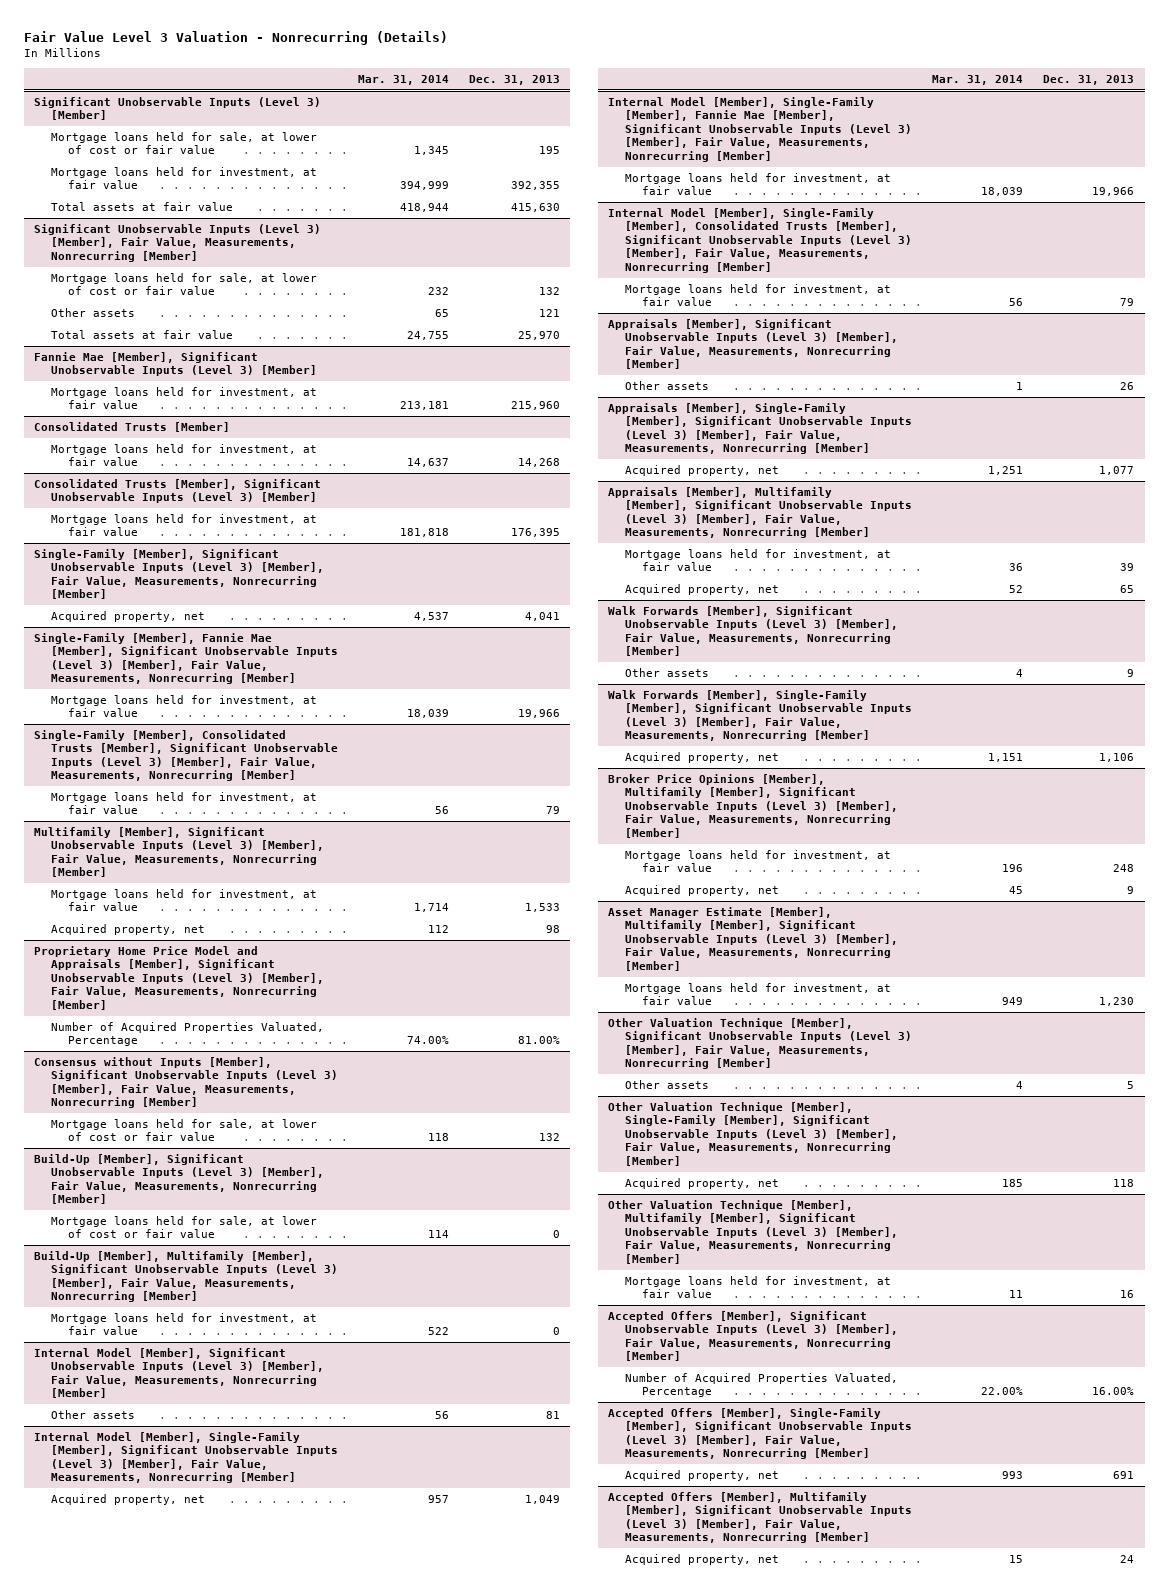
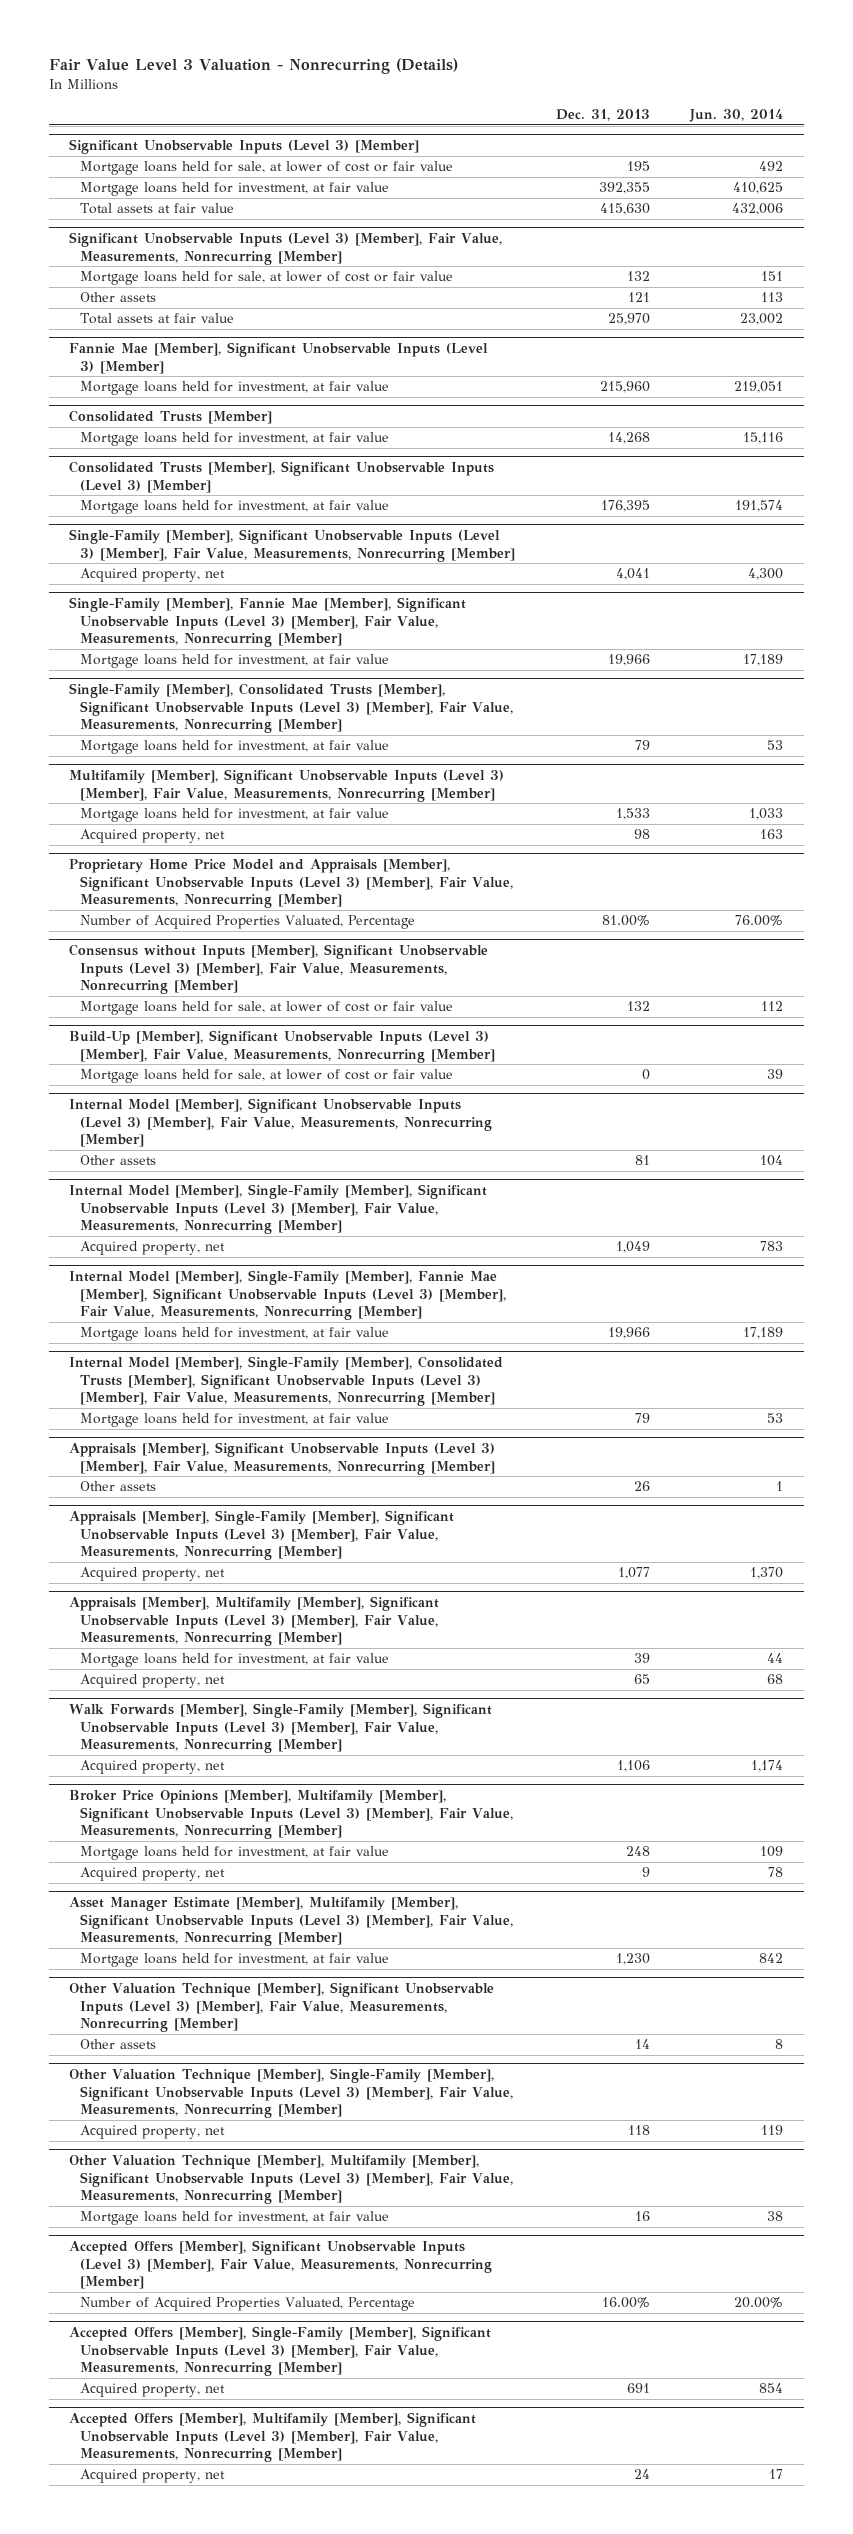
- | Mar. 31, 2014 | Dec. 31, 2013
+ | Dec. 31, 2013 | Jun. 30, 2014
- Build-Up [Member], Multifamily [Member], Significant Unobservable Inputs (Level 3) [Member], Fair Value, Measurements, Nonrecurring [Member]
- Mortgage loans held for investment, at fair value | 522 | 0
- Walk Forwards [Member], Significant Unobservable Inputs (Level 3) [Member], Fair Value, Measurements, Nonrecurring [Member]
- Other assets | 4 | 9
@ Other Valuation Technique [Member], Significant Unobservable Inputs (Level 3) [Member], Fair Value, Measurements, Nonrecurring [Member]
- Other assets | 4 | 5
+ Other assets | 14 | 8

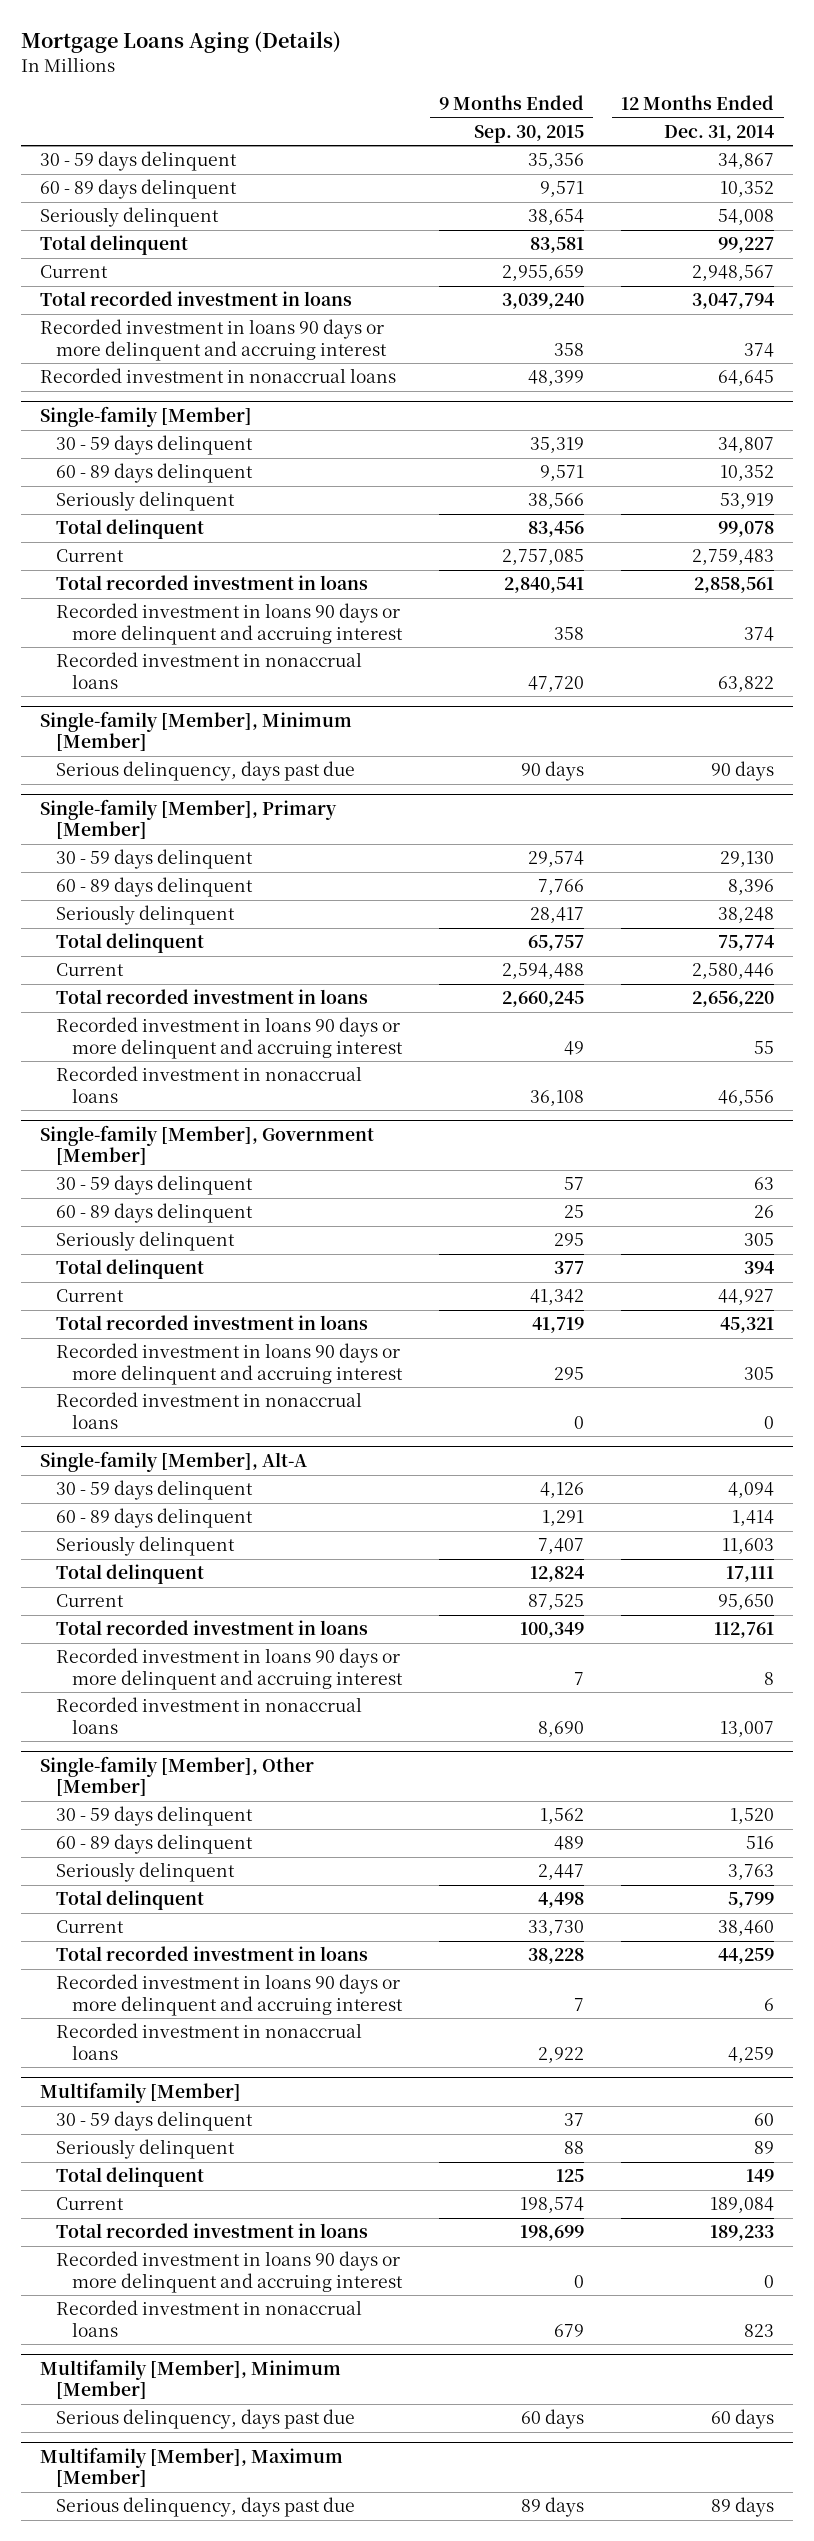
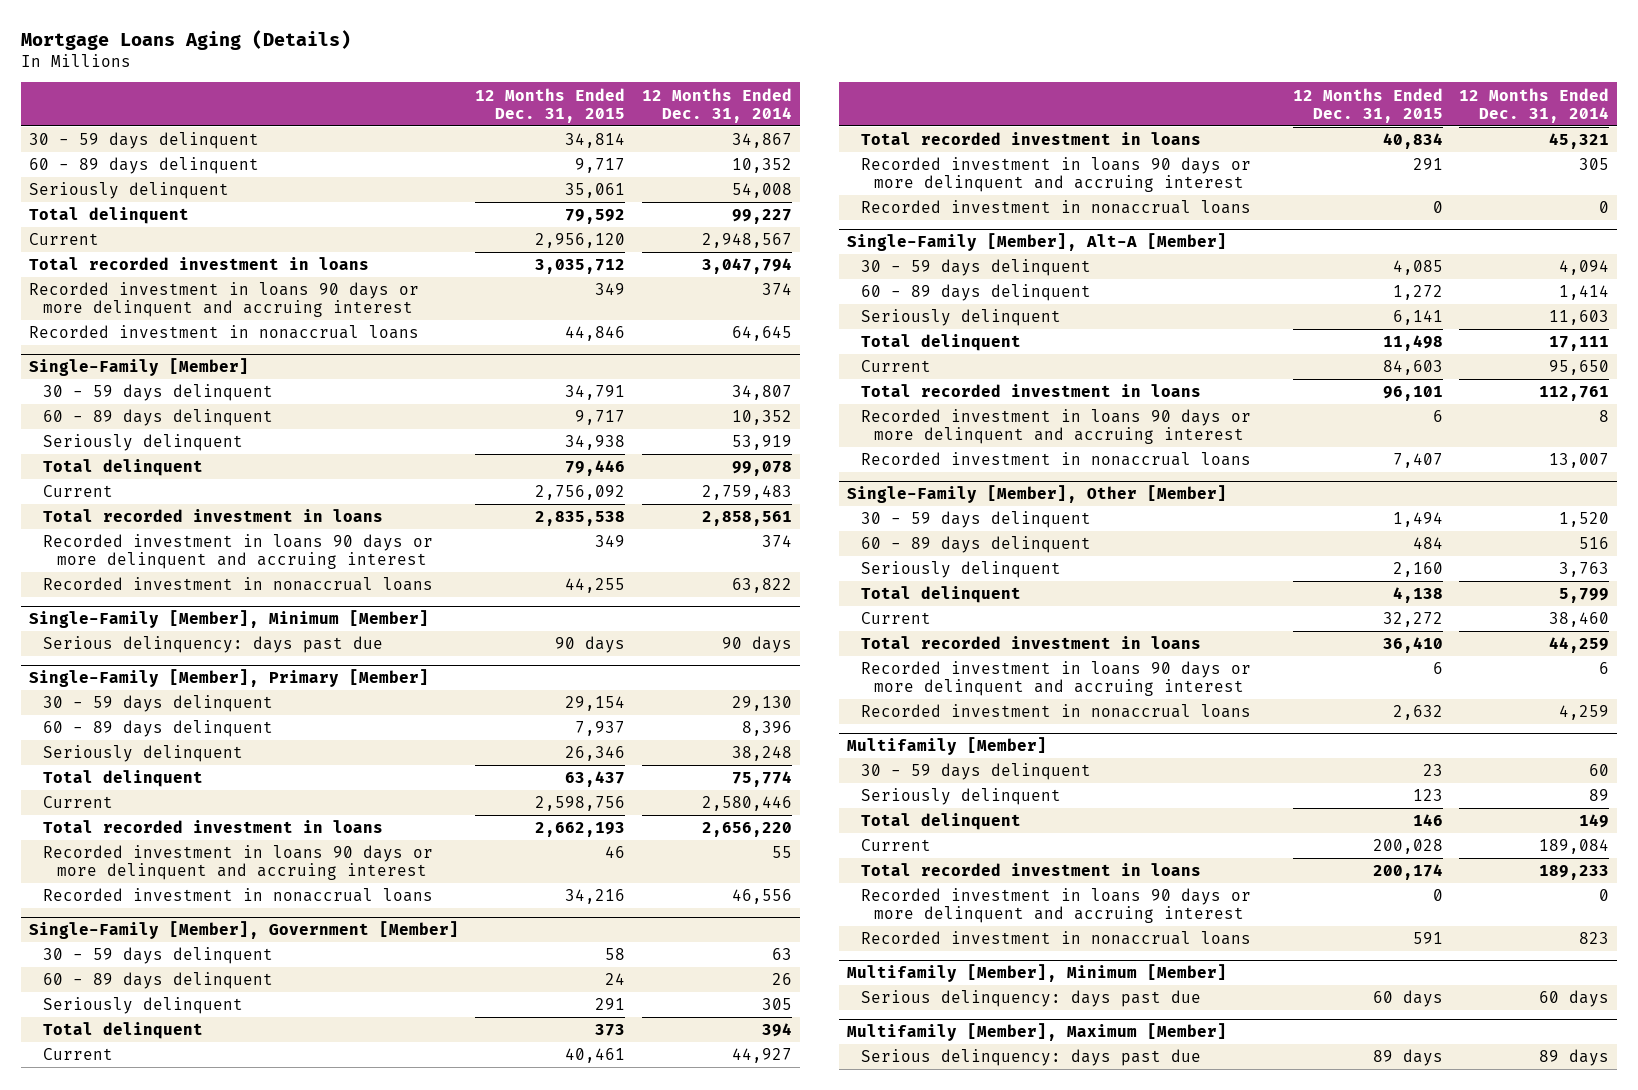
- | 9 Months Ended Sep. 30, 2015 | 12 Months Ended Dec. 31, 2014
+ | 12 Months Ended Dec. 31, 2015 | 12 Months Ended Dec. 31, 2014
- Single-family [Member]
+ Single-Family [Member]
- Single-family [Member], Minimum [Member]
- Serious delinquency, days past due | 90 days | 90 days
- Single-family [Member], Primary [Member]
+ Single-Family [Member], Minimum [Member]
+ Serious delinquency: days past due | 90 days | 90 days
+ Single-Family [Member], Primary [Member]
- Single-family [Member], Government [Member]
+ Single-Family [Member], Government [Member]
- Single-family [Member], Alt-A
+ Single-Family [Member], Alt-A [Member]
- Single-family [Member], Other [Member]
+ Single-Family [Member], Other [Member]
@ Multifamily [Member], Minimum [Member]
- Serious delinquency, days past due | 60 days | 60 days
+ Serious delinquency: days past due | 60 days | 60 days
@ Multifamily [Member], Maximum [Member]
- Serious delinquency, days past due | 89 days | 89 days
+ Serious delinquency: days past due | 89 days | 89 days

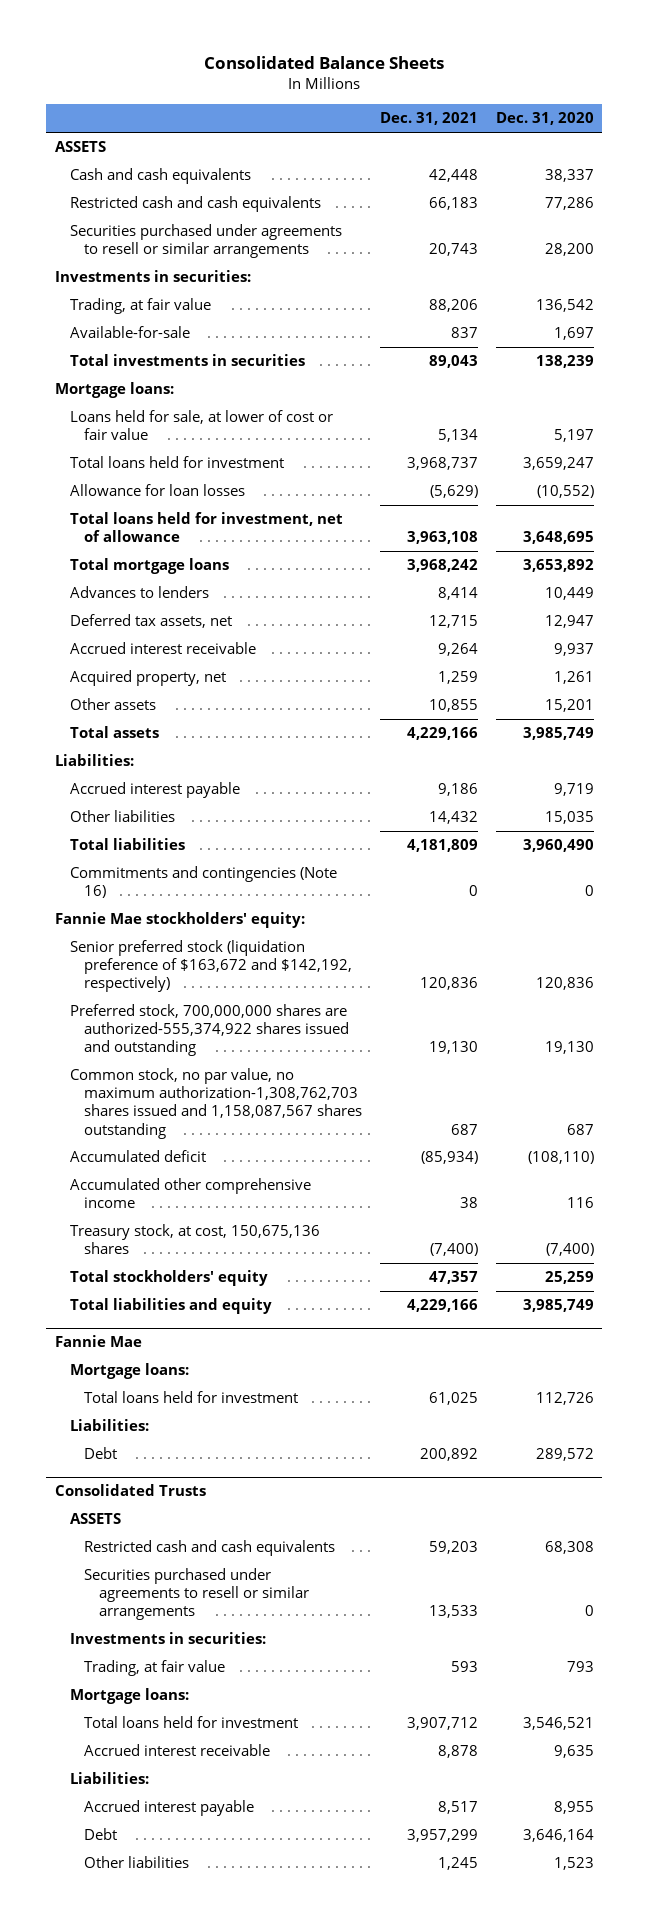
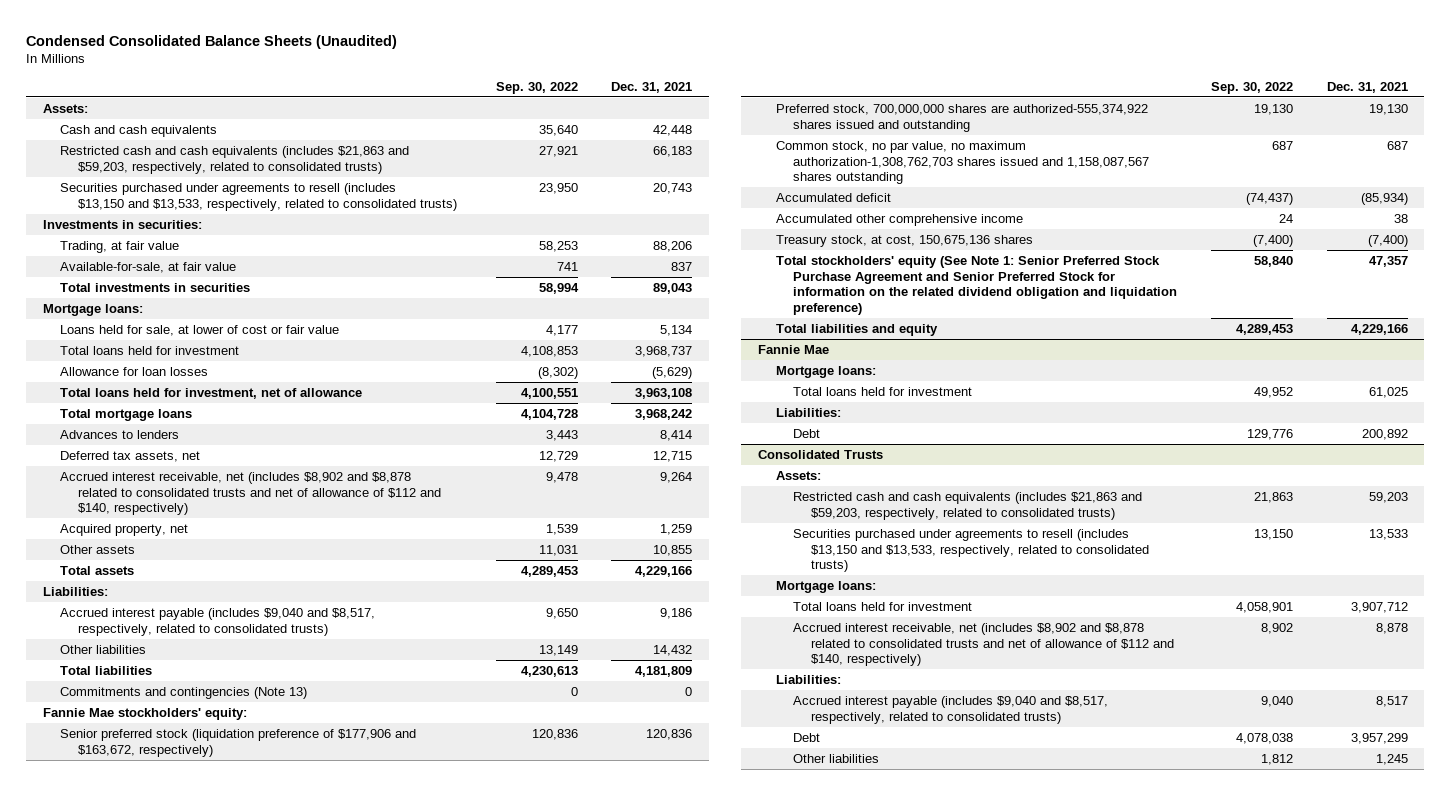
- Consolidated Balance Sheets
+ Condensed Consolidated Balance Sheets (Unaudited)
- | Dec. 31, 2021 | Dec. 31, 2020
+ | Sep. 30, 2022 | Dec. 31, 2021
- ASSETS
+ Assets:
- Restricted cash and cash equivalents | 66,183 | 77,286
- Securities purchased under agreements to resell or similar arrangements | 20,743 | 28,200
+ Restricted cash and cash equivalents (includes $21,863 and $59,203, respectively, related to consolidated trusts) | 27,921 | 66,183
+ Securities purchased under agreements to resell (includes $13,150 and $13,533, respectively, related to consolidated trusts) | 23,950 | 20,743
- Available-for-sale | 837 | 1,697
+ Available-for-sale, at fair value | 741 | 837
- Accrued interest receivable | 9,264 | 9,937
+ Accrued interest receivable, net (includes $8,902 and $8,878 related to consolidated trusts and net of allowance of $112 and $140, respectively) | 9,478 | 9,264
- Accrued interest payable | 9,186 | 9,719
+ Accrued interest payable (includes $9,040 and $8,517, respectively, related to consolidated trusts) | 9,650 | 9,186
- Commitments and contingencies (Note 16) | 0 | 0
+ Commitments and contingencies (Note 13) | 0 | 0
- Senior preferred stock (liquidation preference of $163,672 and $142,192, respectively) | 120,836 | 120,836
+ Senior preferred stock (liquidation preference of $177,906 and $163,672, respectively) | 120,836 | 120,836
- Total stockholders' equity | 47,357 | 25,259
+ Total stockholders' equity (See Note 1: Senior Preferred Stock Purchase Agreement and Senior Preferred Stock for information on the related dividend obligation and liquidation preference) | 58,840 | 47,357
@ Consolidated Trusts
- ASSETS
- Restricted cash and cash equivalents | 59,203 | 68,308
- Securities purchased under agreements to resell or similar arrangements | 13,533 | 0
- Investments in securities:
- Trading, at fair value | 593 | 793
+ Assets:
+ Restricted cash and cash equivalents (includes $21,863 and $59,203, respectively, related to consolidated trusts) | 21,863 | 59,203
+ Securities purchased under agreements to resell (includes $13,150 and $13,533, respectively, related to consolidated trusts) | 13,150 | 13,533
- Accrued interest receivable | 8,878 | 9,635
+ Accrued interest receivable, net (includes $8,902 and $8,878 related to consolidated trusts and net of allowance of $112 and $140, respectively) | 8,902 | 8,878
- Accrued interest payable | 8,517 | 8,955
+ Accrued interest payable (includes $9,040 and $8,517, respectively, related to consolidated trusts) | 9,040 | 8,517

